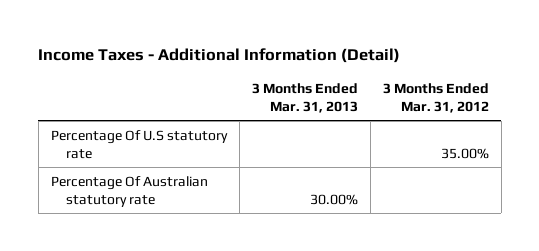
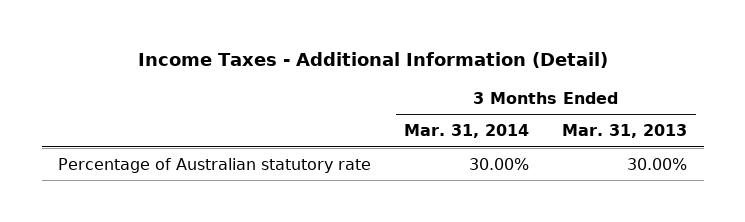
- | 3 Months Ended Mar. 31, 2013 | 3 Months Ended Mar. 31, 2012
+ | 3 Months Ended Mar. 31, 2014 | 3 Months Ended Mar. 31, 2013
- Percentage Of U.S statutory rate | | 35.00%
- Percentage Of Australian statutory rate | 30.00% |
+ Percentage of Australian statutory rate | 30.00% | 30.00%

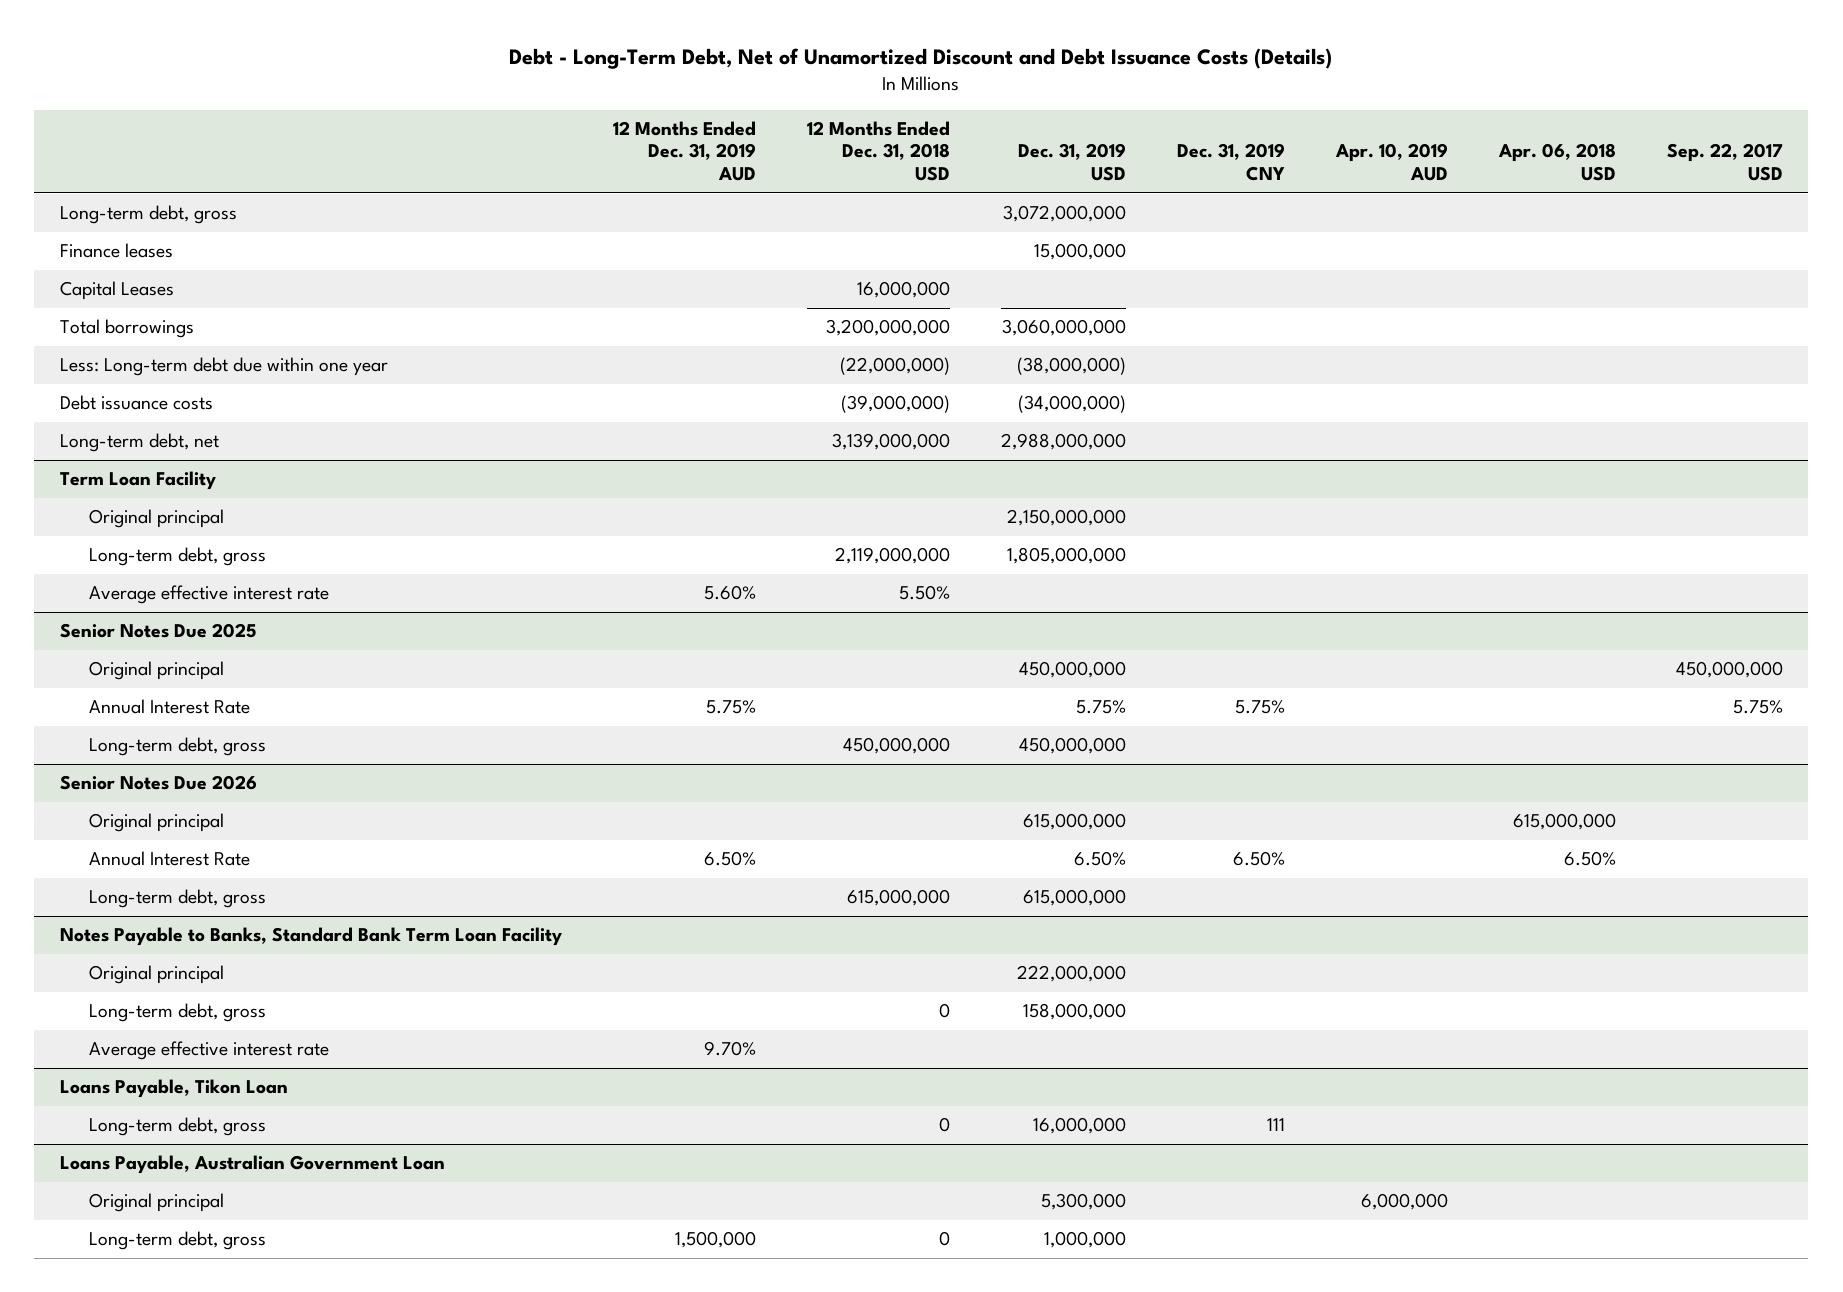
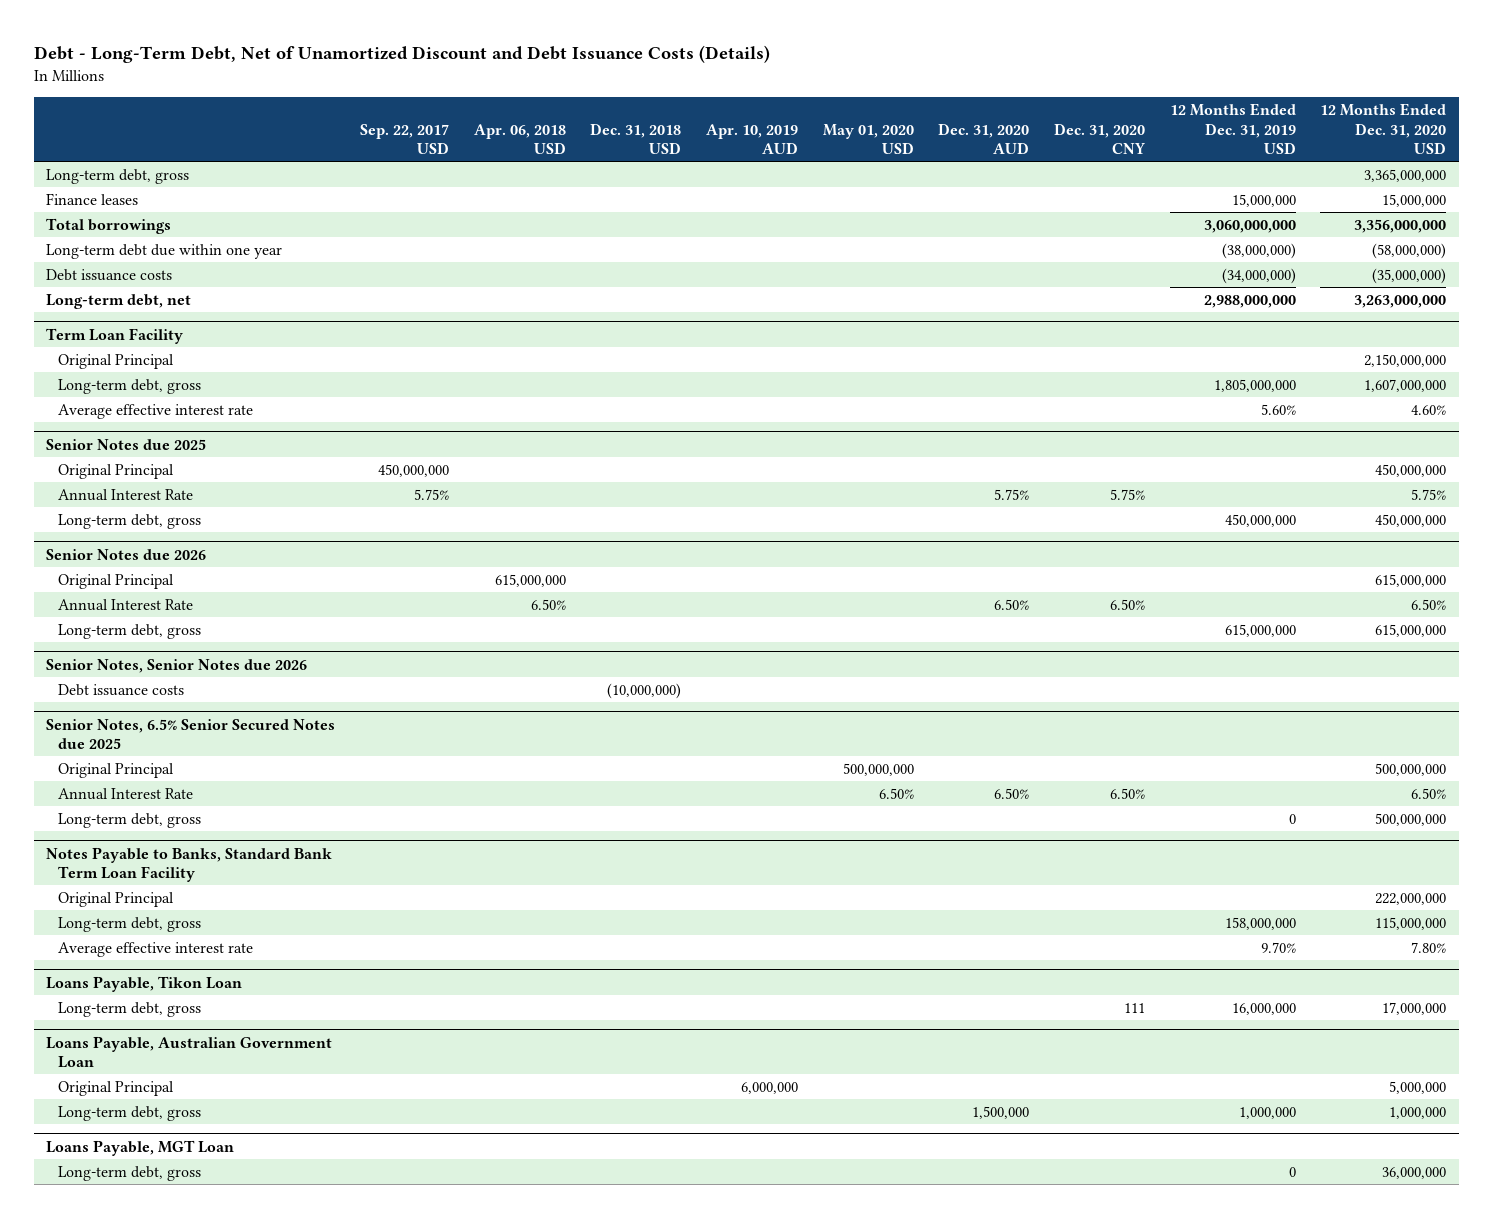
- | 12 Months Ended Dec. 31, 2019 AUD | 12 Months Ended Dec. 31, 2018 USD | Dec. 31, 2019 USD | Dec. 31, 2019 CNY | Apr. 10, 2019 AUD | Apr. 06, 2018 USD | Sep. 22, 2017 USD
+ | Sep. 22, 2017 USD | Apr. 06, 2018 USD | Dec. 31, 2018 USD | Apr. 10, 2019 AUD | May 01, 2020 USD | Dec. 31, 2020 AUD | Dec. 31, 2020 CNY | 12 Months Ended Dec. 31, 2019 USD | 12 Months Ended Dec. 31, 2020 USD
- Capital Leases | | 16,000,000 | | | | |
- Less: Long-term debt due within one year | | (22,000,000) | (38,000,000) | | | |
+ Long-term debt due within one year | | | | | | | | (38,000,000) | (58,000,000)
@ Term Loan Facility
- Original principal | | | 2,150,000,000 | | | |
+ Original Principal | | | | | | | | | 2,150,000,000
- Senior Notes Due 2025
- Original principal | | | 450,000,000 | | | | 450,000,000
+ Senior Notes due 2025
+ Original Principal | 450,000,000 | | | | | | | | 450,000,000
- Senior Notes Due 2026
- Original principal | | | 615,000,000 | | | 615,000,000 |
+ Senior Notes due 2026
+ Original Principal | | 615,000,000 | | | | | | | 615,000,000
+ Senior Notes, Senior Notes due 2026
+ Debt issuance costs | | | (10,000,000) | | | | | |
+ Senior Notes, 6.5% Senior Secured Notes due 2025
+ Original Principal | | | | | 500,000,000 | | | | 500,000,000
+ Annual Interest Rate | | | | | 6.50% | 6.50% | 6.50% | | 6.50%
+ Long-term debt, gross | | | | | | | | 0 | 500,000,000
@ Notes Payable to Banks, Standard Bank Term Loan Facility
- Original principal | | | 222,000,000 | | | |
+ Original Principal | | | | | | | | | 222,000,000
@ Loans Payable, Australian Government Loan
- Original principal | | | 5,300,000 | | 6,000,000 | |
+ Original Principal | | | | 6,000,000 | | | | | 5,000,000
+ Loans Payable, MGT Loan
+ Long-term debt, gross | | | | | | | | 0 | 36,000,000

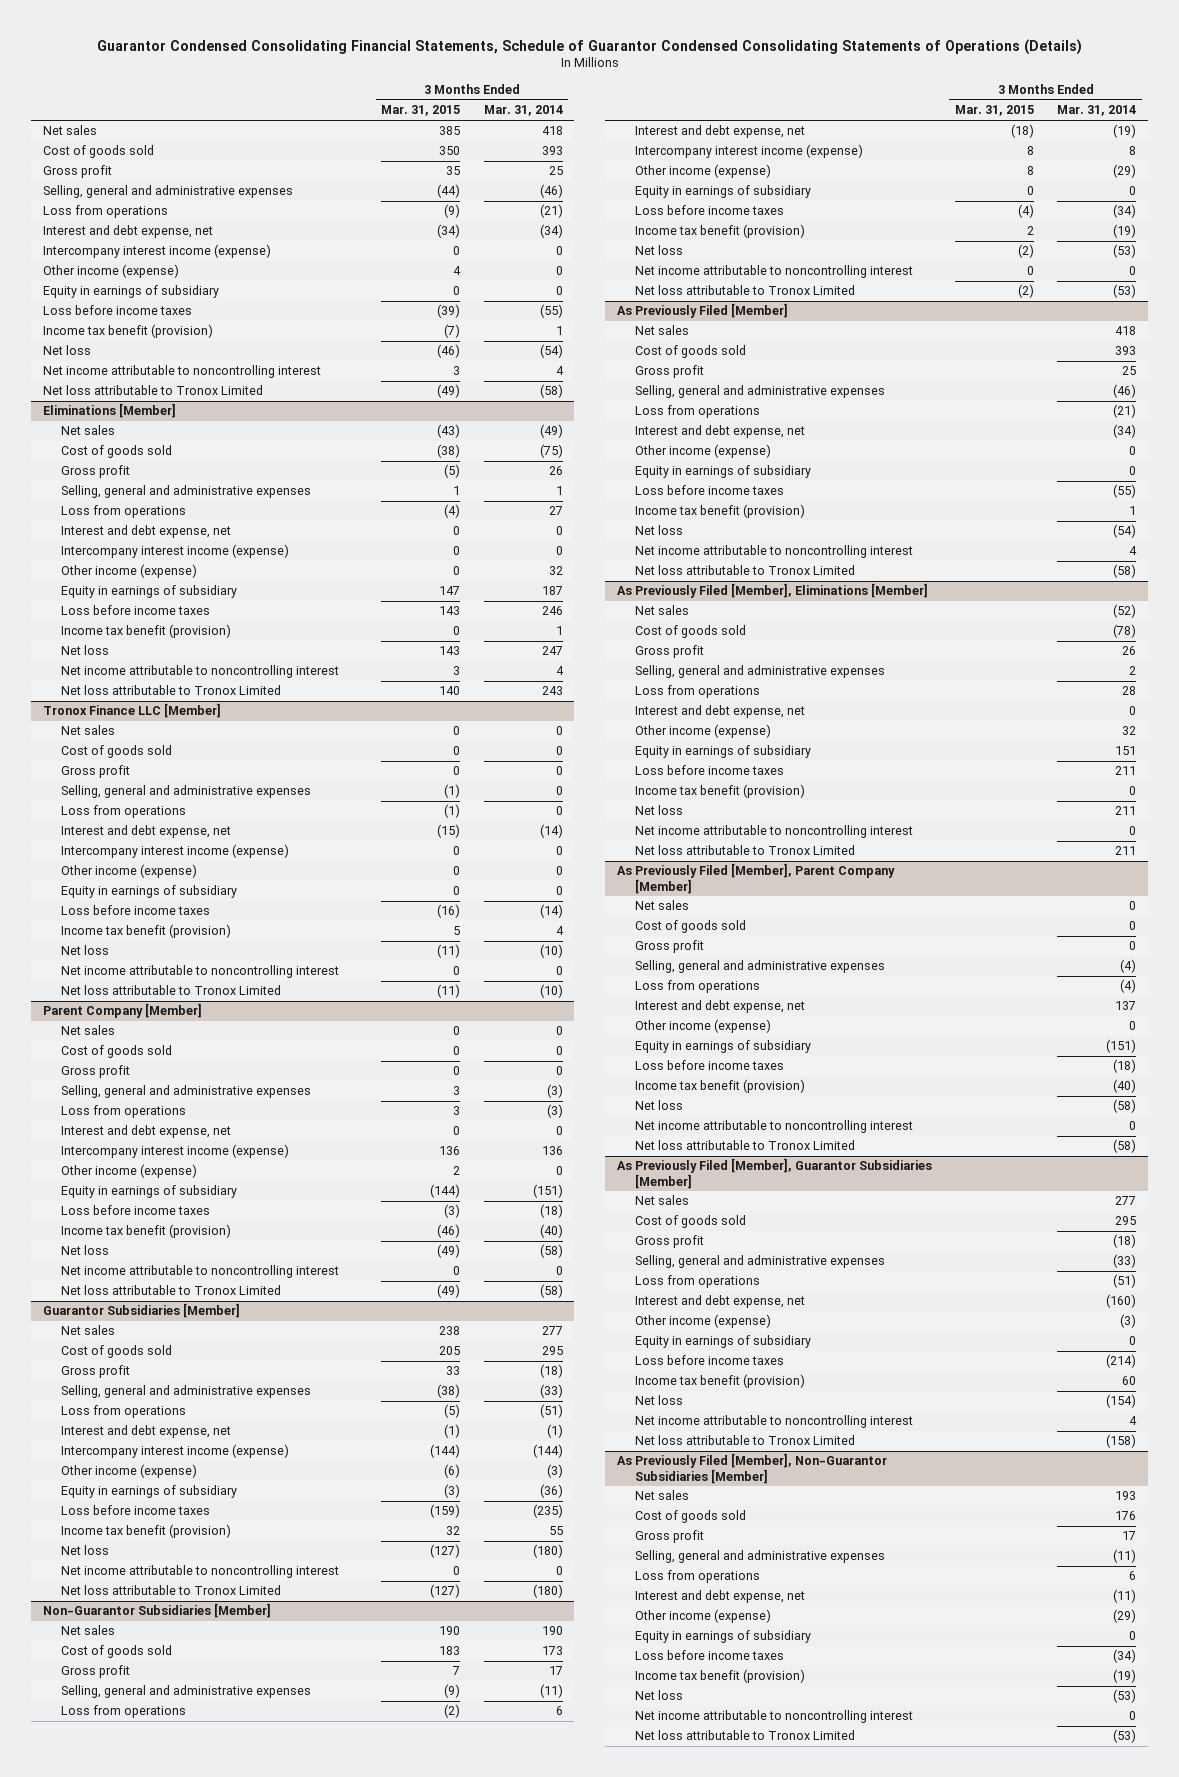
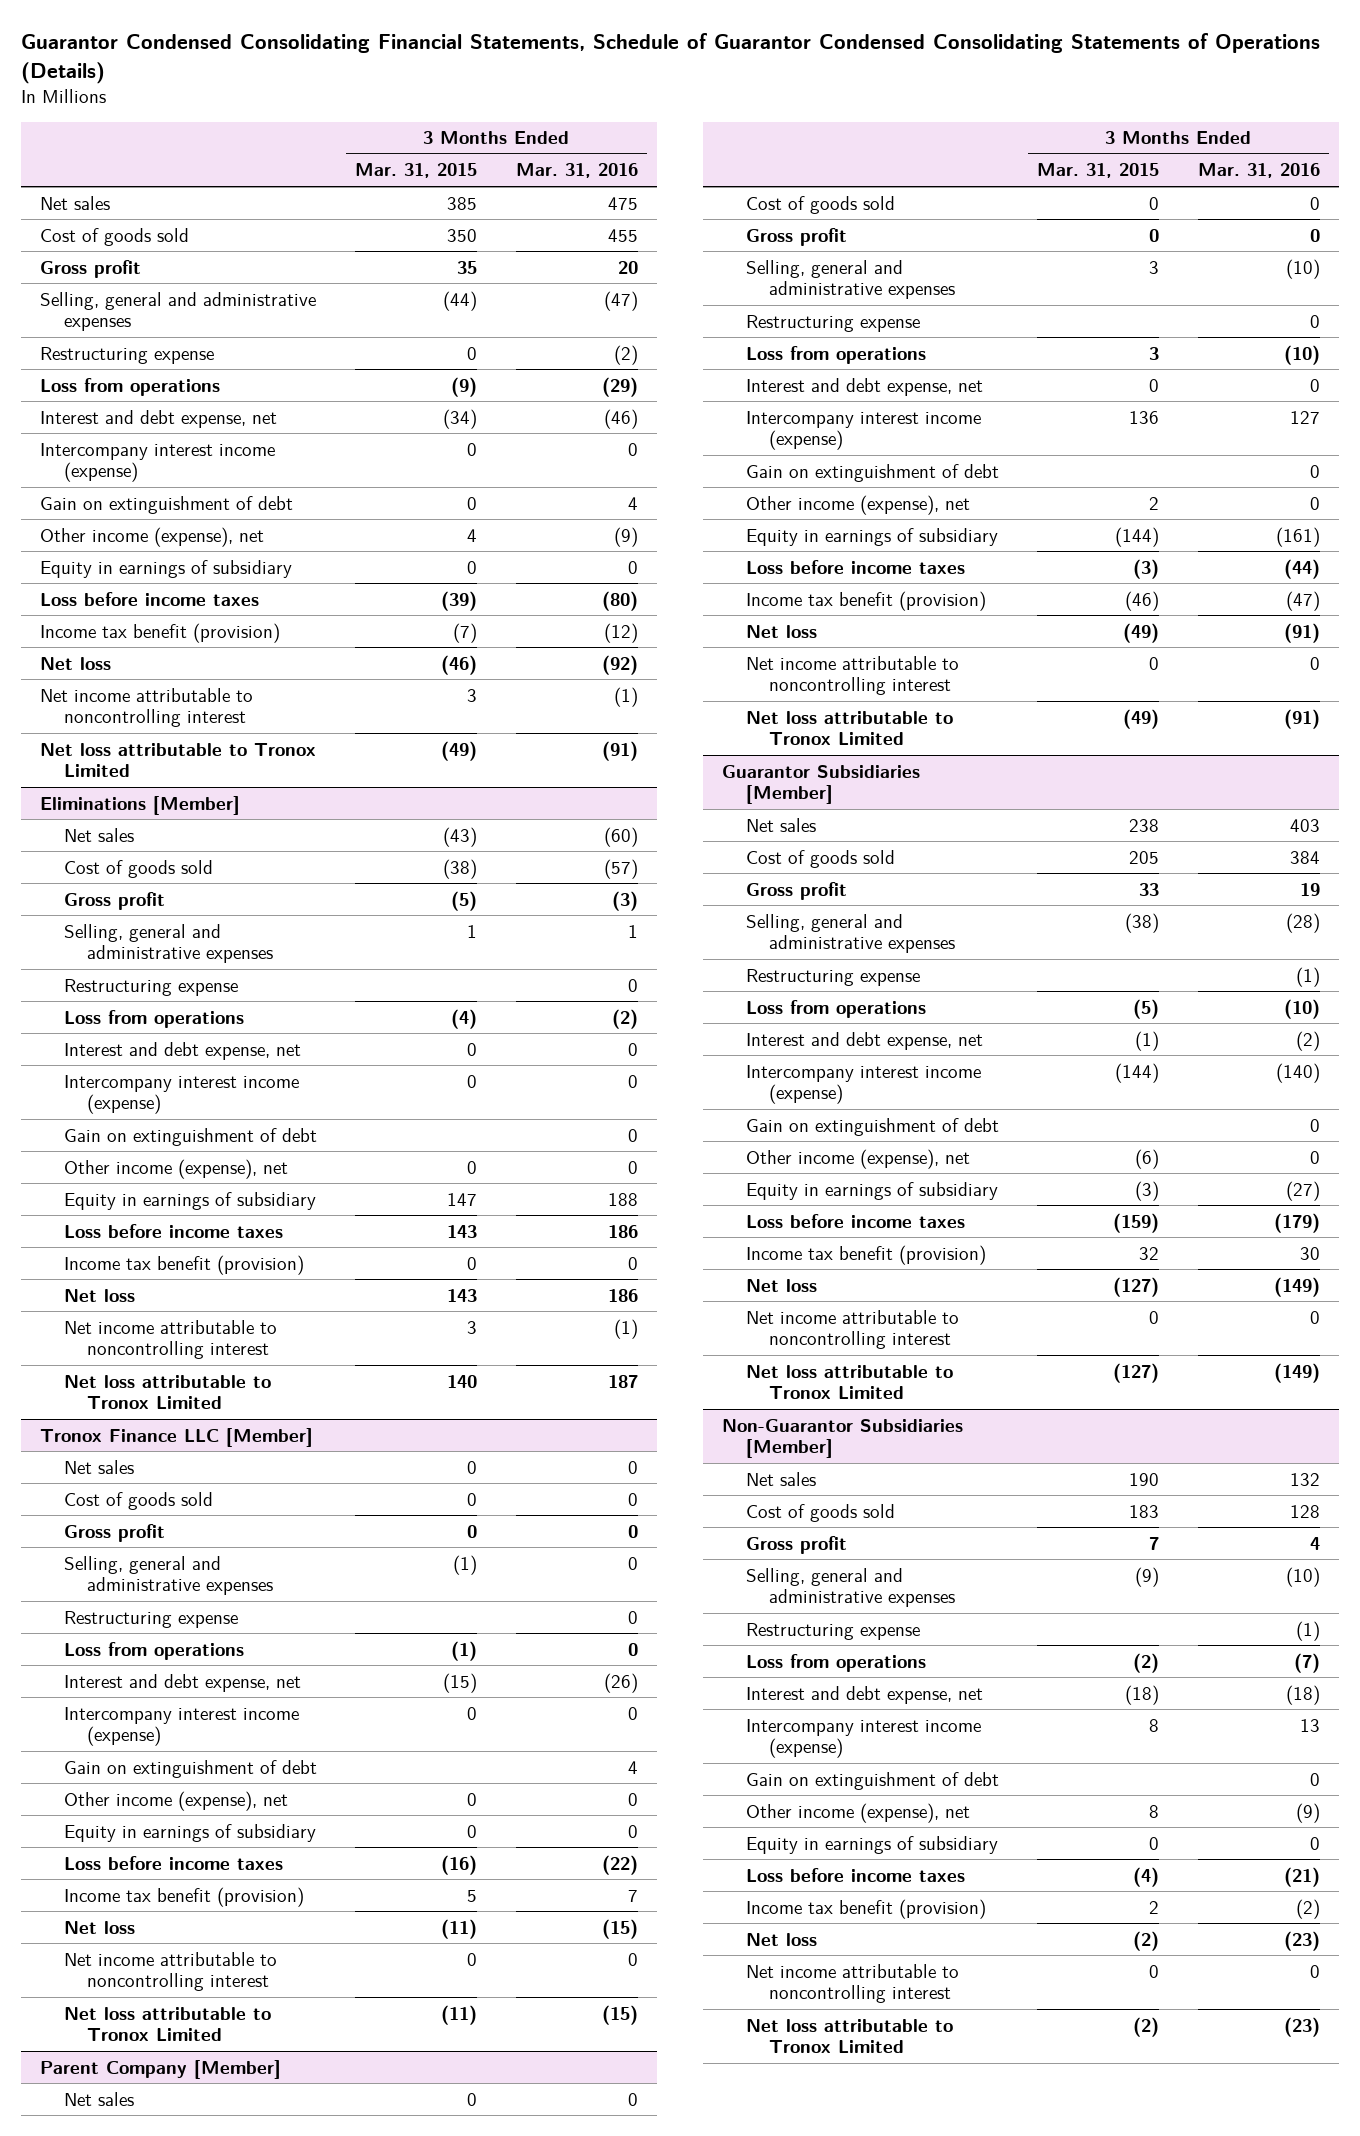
- | 3 Months Ended Mar. 31, 2015 | 3 Months Ended Mar. 31, 2014
+ | 3 Months Ended Mar. 31, 2015 | 3 Months Ended Mar. 31, 2016
+ Restructuring expense | 0 | (2)
- Other income (expense) | 4 | 0
+ Gain on extinguishment of debt | 0 | 4
+ Other income (expense), net | 4 | (9)
@ Eliminations [Member]
+ Restructuring expense | | 0
- Other income (expense) | 0 | 32
+ Gain on extinguishment of debt | | 0
+ Other income (expense), net | 0 | 0
@ Tronox Finance LLC [Member]
+ Restructuring expense | | 0
- Other income (expense) | 0 | 0
+ Gain on extinguishment of debt | | 4
+ Other income (expense), net | 0 | 0
@ Parent Company [Member]
+ Restructuring expense | | 0
- Other income (expense) | 2 | 0
+ Gain on extinguishment of debt | | 0
+ Other income (expense), net | 2 | 0
@ Guarantor Subsidiaries [Member]
+ Restructuring expense | | (1)
- Other income (expense) | (6) | (3)
+ Gain on extinguishment of debt | | 0
+ Other income (expense), net | (6) | 0
@ Non-Guarantor Subsidiaries [Member]
+ Restructuring expense | | (1)
- Other income (expense) | 8 | (29)
+ Gain on extinguishment of debt | | 0
+ Other income (expense), net | 8 | (9)
- As Previously Filed [Member]
- Net sales | | 418
- Cost of goods sold | | 393
- Gross profit | | 25
- Selling, general and administrative expenses | | (46)
- Loss from operations | | (21)
- Interest and debt expense, net | | (34)
- Other income (expense) | | 0
- Equity in earnings of subsidiary | | 0
- Loss before income taxes | | (55)
- Income tax benefit (provision) | | 1
- Net loss | | (54)
- Net income attributable to noncontrolling interest | | 4
- Net loss attributable to Tronox Limited | | (58)
- As Previously Filed [Member], Eliminations [Member]
- Net sales | | (52)
- Cost of goods sold | | (78)
- Gross profit | | 26
- Selling, general and administrative expenses | | 2
- Loss from operations | | 28
- Interest and debt expense, net | | 0
- Other income (expense) | | 32
- Equity in earnings of subsidiary | | 151
- Loss before income taxes | | 211
- Income tax benefit (provision) | | 0
- Net loss | | 211
- Net income attributable to noncontrolling interest | | 0
- Net loss attributable to Tronox Limited | | 211
- As Previously Filed [Member], Parent Company [Member]
- Net sales | | 0
- Cost of goods sold | | 0
- Gross profit | | 0
- Selling, general and administrative expenses | | (4)
- Loss from operations | | (4)
- Interest and debt expense, net | | 137
- Other income (expense) | | 0
- Equity in earnings of subsidiary | | (151)
- Loss before income taxes | | (18)
- Income tax benefit (provision) | | (40)
- Net loss | | (58)
- Net income attributable to noncontrolling interest | | 0
- Net loss attributable to Tronox Limited | | (58)
- As Previously Filed [Member], Guarantor Subsidiaries [Member]
- Net sales | | 277
- Cost of goods sold | | 295
- Gross profit | | (18)
- Selling, general and administrative expenses | | (33)
- Loss from operations | | (51)
- Interest and debt expense, net | | (160)
- Other income (expense) | | (3)
- Equity in earnings of subsidiary | | 0
- Loss before income taxes | | (214)
- Income tax benefit (provision) | | 60
- Net loss | | (154)
- Net income attributable to noncontrolling interest | | 4
- Net loss attributable to Tronox Limited | | (158)
- As Previously Filed [Member], Non-Guarantor Subsidiaries [Member]
- Net sales | | 193
- Cost of goods sold | | 176
- Gross profit | | 17
- Selling, general and administrative expenses | | (11)
- Loss from operations | | 6
- Interest and debt expense, net | | (11)
- Other income (expense) | | (29)
- Equity in earnings of subsidiary | | 0
- Loss before income taxes | | (34)
- Income tax benefit (provision) | | (19)
- Net loss | | (53)
- Net income attributable to noncontrolling interest | | 0
- Net loss attributable to Tronox Limited | | (53)

